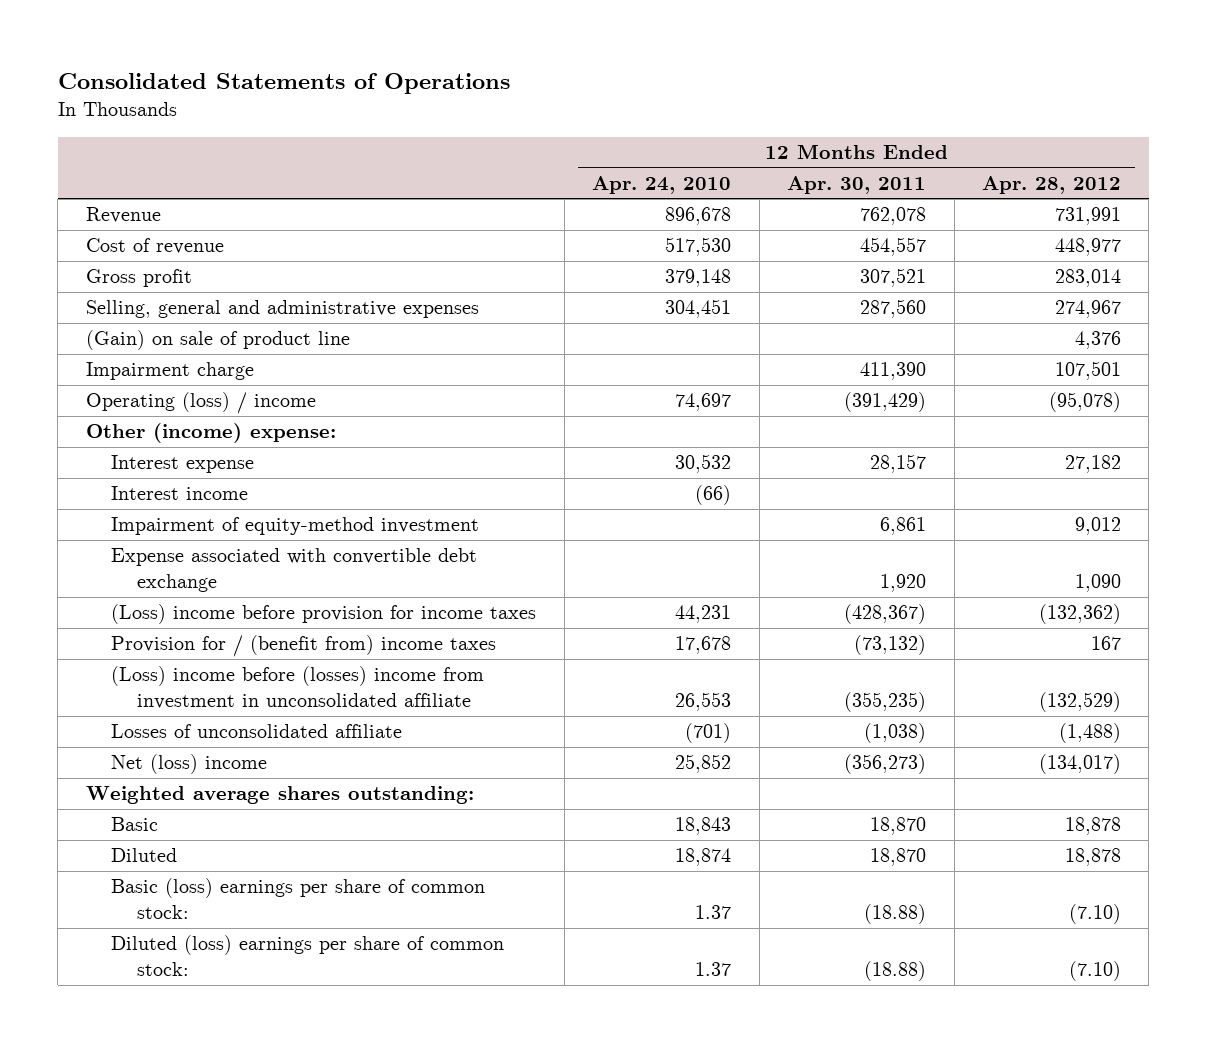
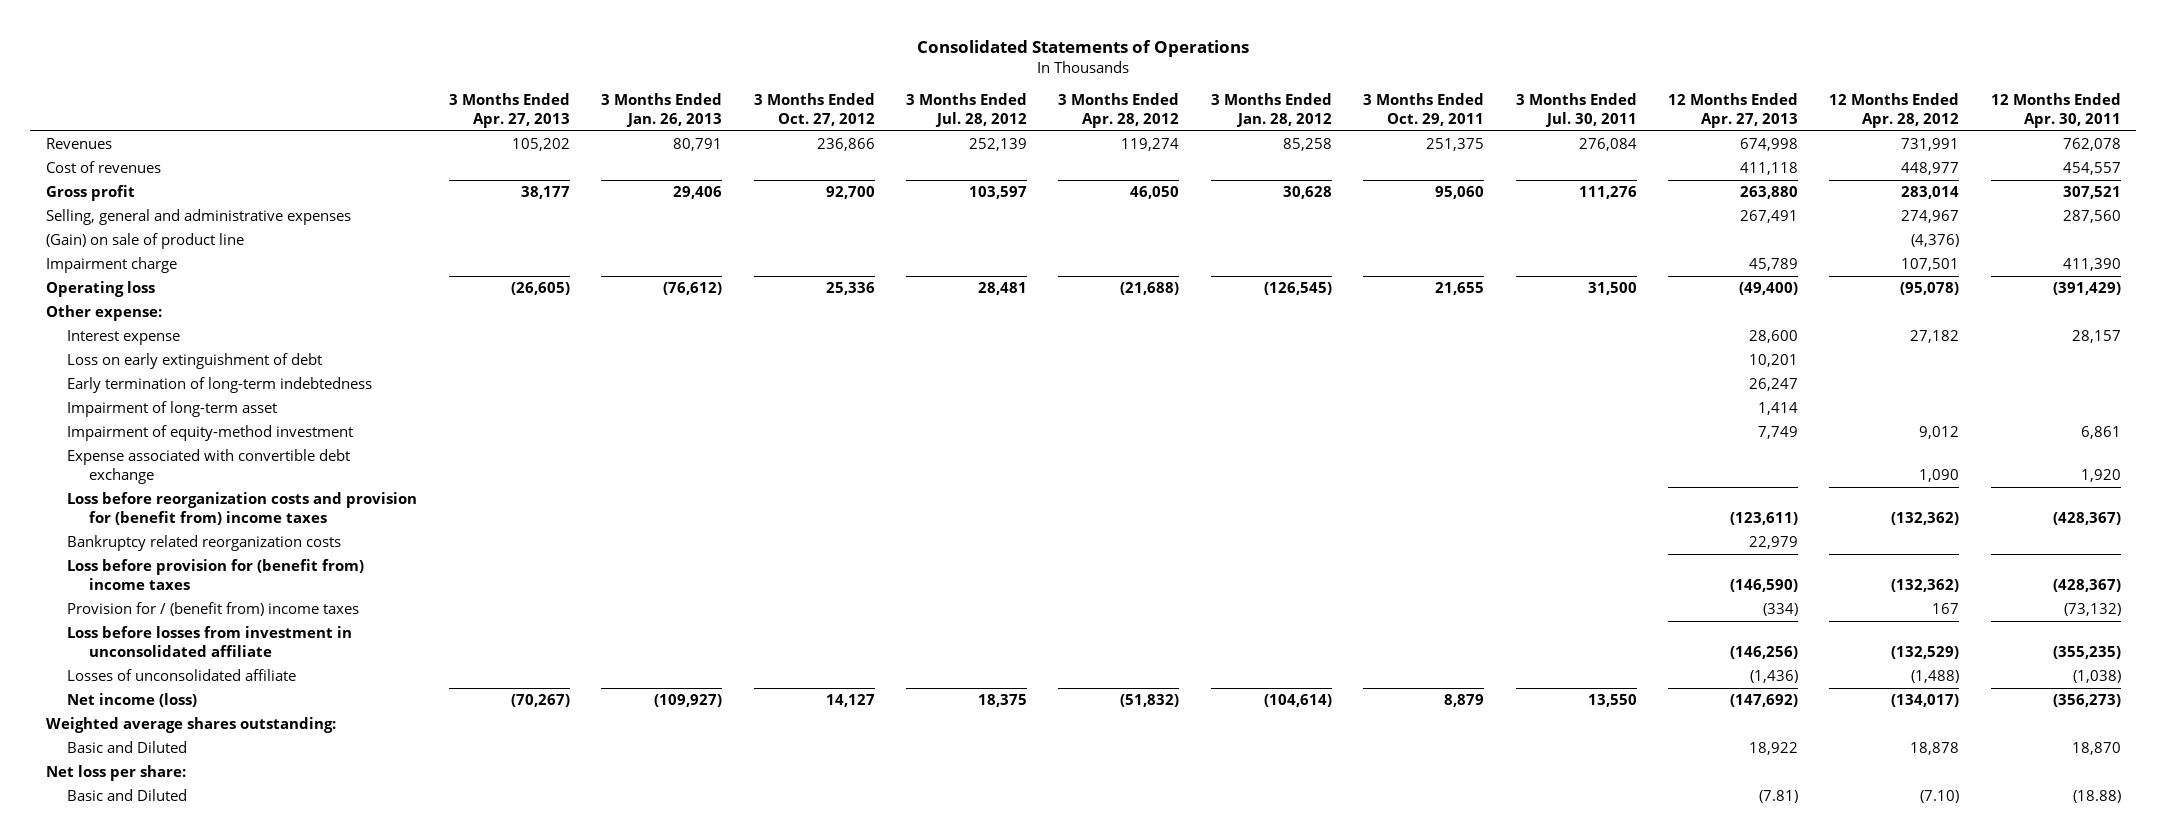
- | 12 Months Ended Apr. 24, 2010 | 12 Months Ended Apr. 30, 2011 | 12 Months Ended Apr. 28, 2012
+ | 3 Months Ended Apr. 27, 2013 | 3 Months Ended Jan. 26, 2013 | 3 Months Ended Oct. 27, 2012 | 3 Months Ended Jul. 28, 2012 | 3 Months Ended Apr. 28, 2012 | 3 Months Ended Jan. 28, 2012 | 3 Months Ended Oct. 29, 2011 | 3 Months Ended Jul. 30, 2011 | 12 Months Ended Apr. 27, 2013 | 12 Months Ended Apr. 28, 2012 | 12 Months Ended Apr. 30, 2011
- Revenue | 896,678 | 762,078 | 731,991
- Cost of revenue | 517,530 | 454,557 | 448,977
+ Revenues | 105,202 | 80,791 | 236,866 | 252,139 | 119,274 | 85,258 | 251,375 | 276,084 | 674,998 | 731,991 | 762,078
+ Cost of revenues | | | | | | | | | 411,118 | 448,977 | 454,557
- (Gain) on sale of product line | | | 4,376
+ (Gain) on sale of product line | | | | | | | | | | (4,376) |
- Operating (loss) / income | 74,697 | (391,429) | (95,078)
- Other (income) expense:
+ Operating loss | (26,605) | (76,612) | 25,336 | 28,481 | (21,688) | (126,545) | 21,655 | 31,500 | (49,400) | (95,078) | (391,429)
+ Other expense:
- Interest income | (66) | |
+ Loss on early extinguishment of debt | | | | | | | | | 10,201 | |
+ Early termination of long-term indebtedness | | | | | | | | | 26,247 | |
+ Impairment of long-term asset | | | | | | | | | 1,414 | |
- (Loss) income before provision for income taxes | 44,231 | (428,367) | (132,362)
+ Loss before reorganization costs and provision for (benefit from) income taxes | | | | | | | | | (123,611) | (132,362) | (428,367)
+ Bankruptcy related reorganization costs | | | | | | | | | 22,979 | |
+ Loss before provision for (benefit from) income taxes | | | | | | | | | (146,590) | (132,362) | (428,367)
- (Loss) income before (losses) income from investment in unconsolidated affiliate | 26,553 | (355,235) | (132,529)
+ Loss before losses from investment in unconsolidated affiliate | | | | | | | | | (146,256) | (132,529) | (355,235)
- Net (loss) income | 25,852 | (356,273) | (134,017)
+ Net income (loss) | (70,267) | (109,927) | 14,127 | 18,375 | (51,832) | (104,614) | 8,879 | 13,550 | (147,692) | (134,017) | (356,273)
- Basic | 18,843 | 18,870 | 18,878
- Diluted | 18,874 | 18,870 | 18,878
- Basic (loss) earnings per share of common stock: | 1.37 | (18.88) | (7.10)
- Diluted (loss) earnings per share of common stock: | 1.37 | (18.88) | (7.10)
+ Basic and Diluted | | | | | | | | | 18,922 | 18,878 | 18,870
+ Net loss per share:
+ Basic and Diluted | | | | | | | | | (7.81) | (7.10) | (18.88)

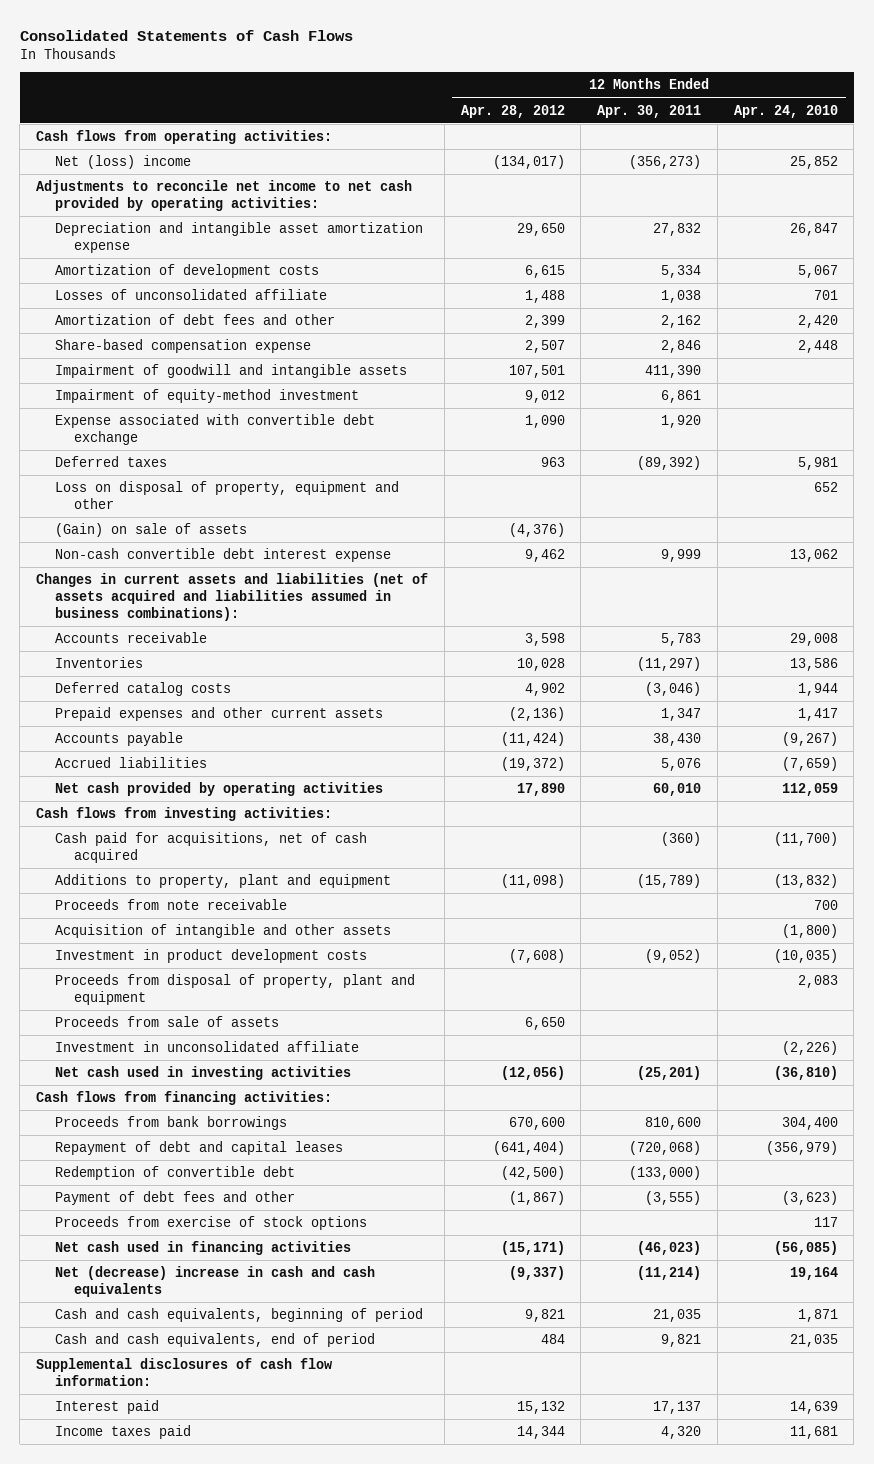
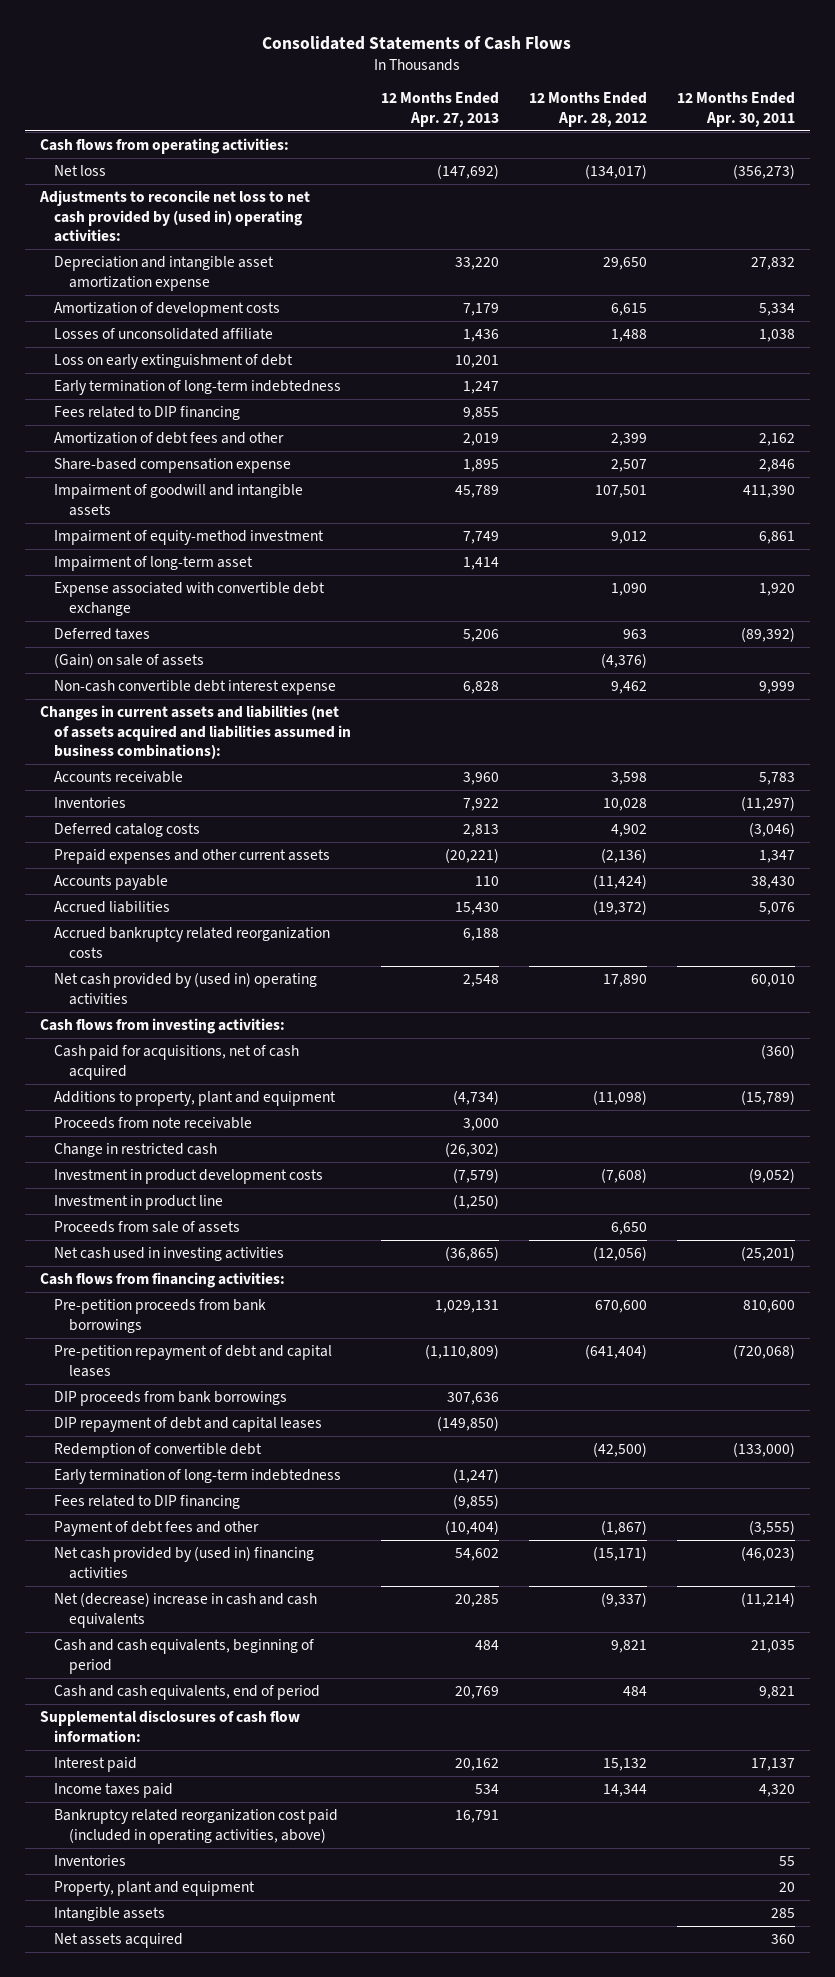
- | 12 Months Ended Apr. 28, 2012 | 12 Months Ended Apr. 30, 2011 | 12 Months Ended Apr. 24, 2010
+ | 12 Months Ended Apr. 27, 2013 | 12 Months Ended Apr. 28, 2012 | 12 Months Ended Apr. 30, 2011
- Net (loss) income | (134,017) | (356,273) | 25,852
- Adjustments to reconcile net income to net cash provided by operating activities:
+ Net loss | (147,692) | (134,017) | (356,273)
+ Adjustments to reconcile net loss to net cash provided by (used in) operating activities:
+ Loss on early extinguishment of debt | 10,201 | |
+ Early termination of long-term indebtedness | 1,247 | |
+ Fees related to DIP financing | 9,855 | |
+ Impairment of long-term asset | 1,414 | |
- Loss on disposal of property, equipment and other | | | 652
- Net cash provided by operating activities | 17,890 | 60,010 | 112,059
+ Accrued bankruptcy related reorganization costs | 6,188 | |
+ Net cash provided by (used in) operating activities | 2,548 | 17,890 | 60,010
- Acquisition of intangible and other assets | | | (1,800)
+ Change in restricted cash | (26,302) | |
- Proceeds from disposal of property, plant and equipment | | | 2,083
+ Investment in product line | (1,250) | |
- Investment in unconsolidated affiliate | | | (2,226)
- Proceeds from bank borrowings | 670,600 | 810,600 | 304,400
- Repayment of debt and capital leases | (641,404) | (720,068) | (356,979)
+ Pre-petition proceeds from bank borrowings | 1,029,131 | 670,600 | 810,600
+ Pre-petition repayment of debt and capital leases | (1,110,809) | (641,404) | (720,068)
+ DIP proceeds from bank borrowings | 307,636 | |
+ DIP repayment of debt and capital leases | (149,850) | |
+ Early termination of long-term indebtedness | (1,247) | |
+ Fees related to DIP financing | (9,855) | |
- Proceeds from exercise of stock options | | | 117
- Net cash used in financing activities | (15,171) | (46,023) | (56,085)
+ Net cash provided by (used in) financing activities | 54,602 | (15,171) | (46,023)
+ Bankruptcy related reorganization cost paid (included in operating activities, above) | 16,791 | |
+ Inventories | | | 55
+ Property, plant and equipment | | | 20
+ Intangible assets | | | 285
+ Net assets acquired | | | 360

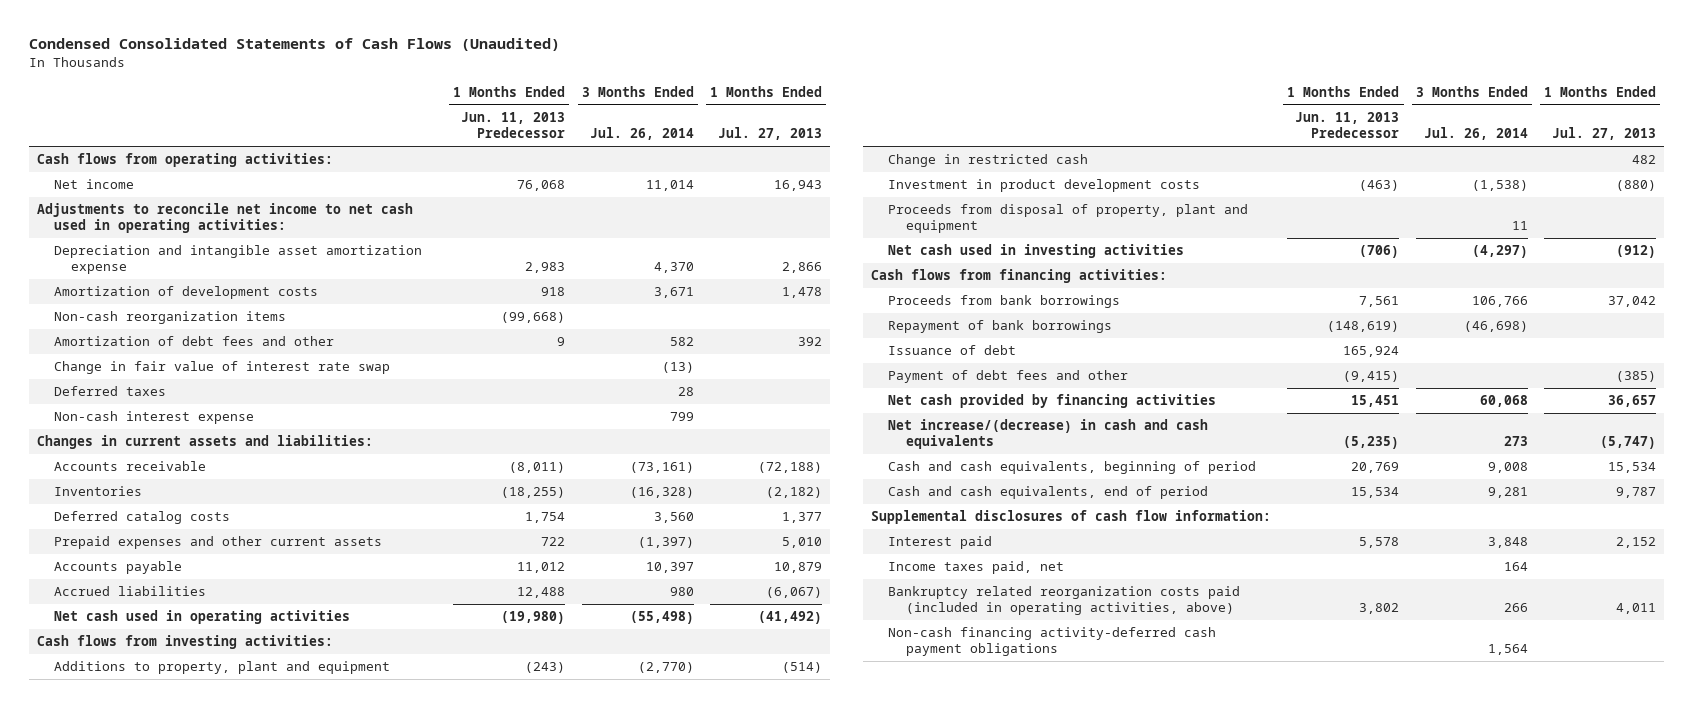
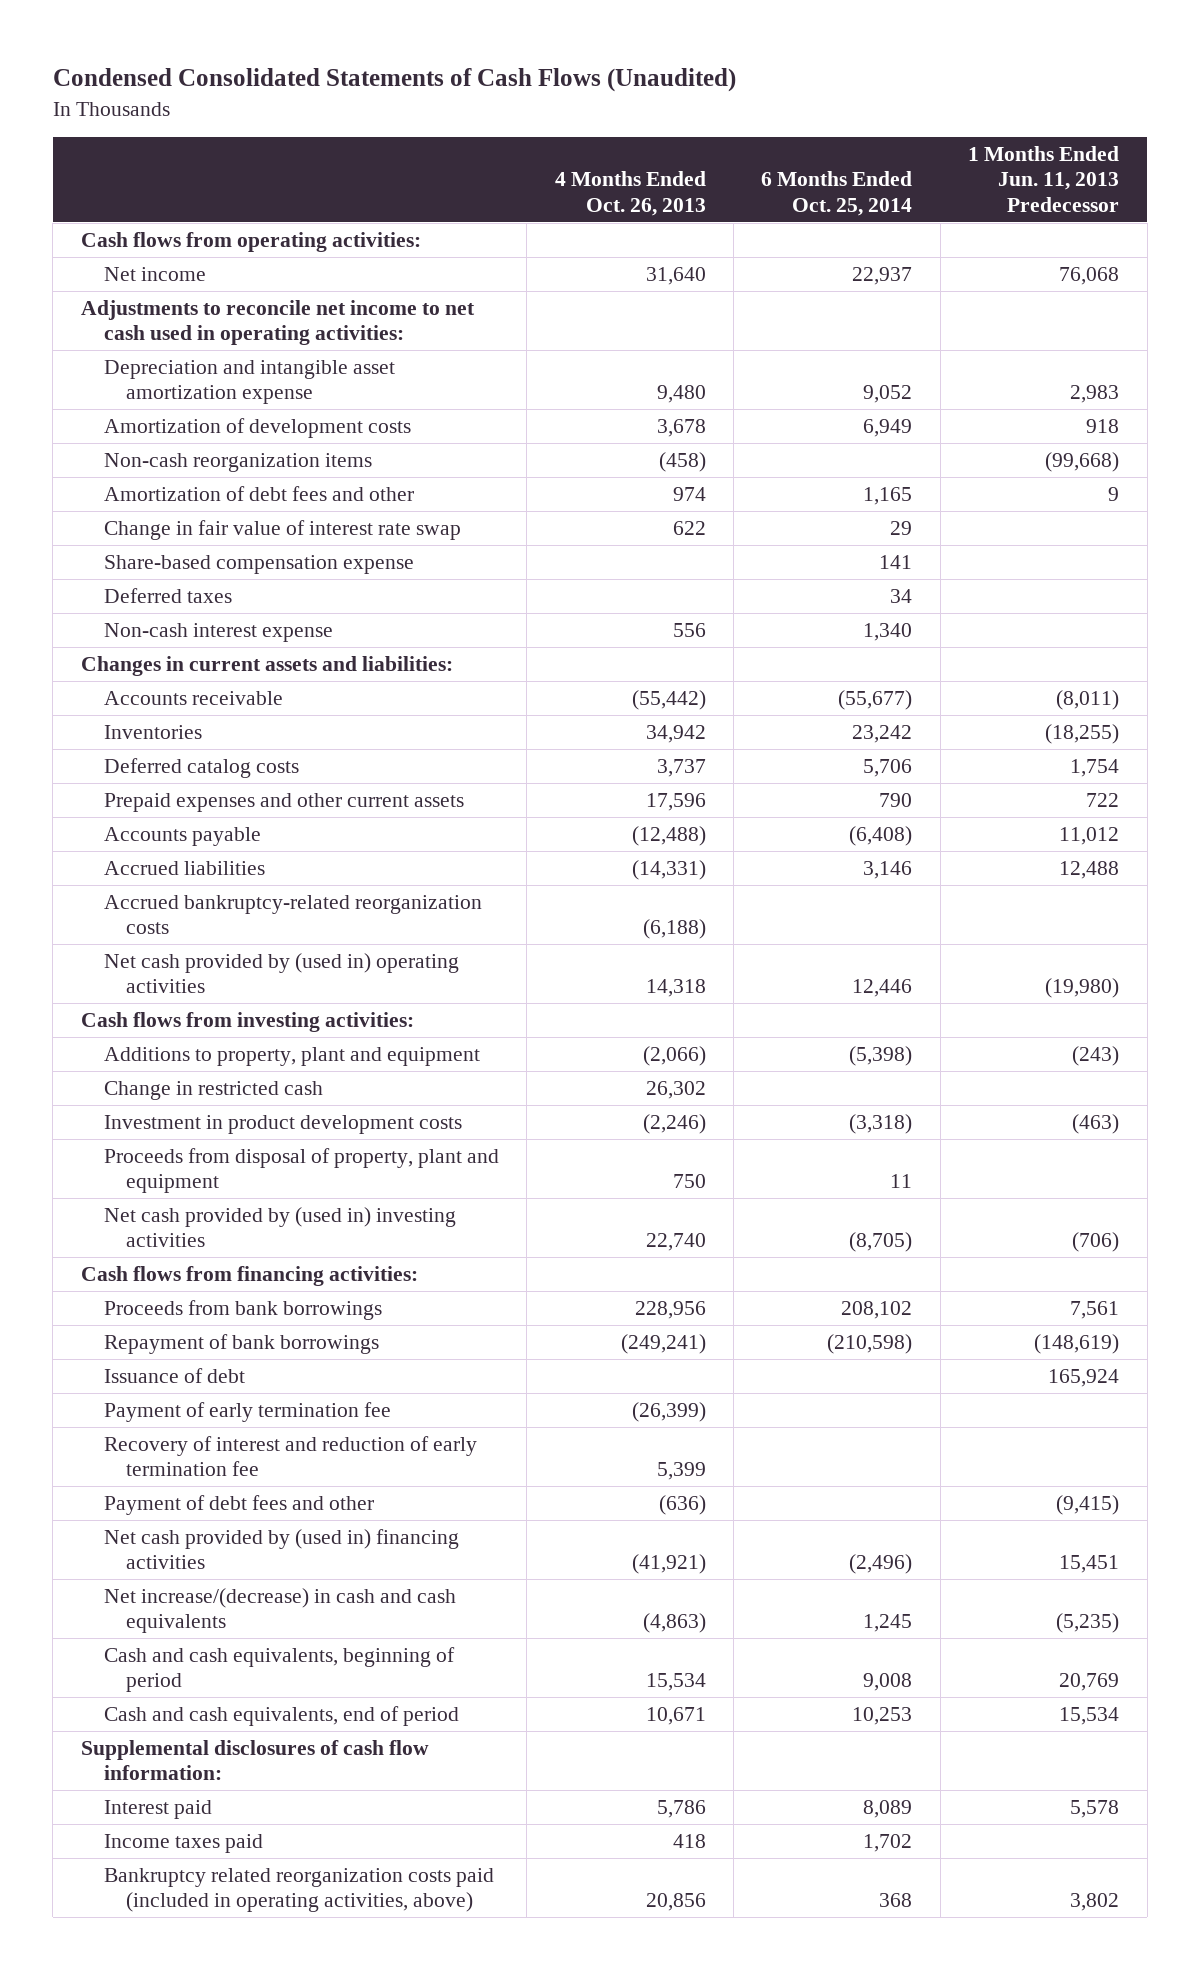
- | 1 Months Ended Jun. 11, 2013 Predecessor | 3 Months Ended Jul. 26, 2014 | 1 Months Ended Jul. 27, 2013
+ | 4 Months Ended Oct. 26, 2013 | 6 Months Ended Oct. 25, 2014 | 1 Months Ended Jun. 11, 2013 Predecessor
+ Share-based compensation expense | | 141 |
- Net cash used in operating activities | (19,980) | (55,498) | (41,492)
+ Accrued bankruptcy-related reorganization costs | (6,188) | |
+ Net cash provided by (used in) operating activities | 14,318 | 12,446 | (19,980)
- Net cash used in investing activities | (706) | (4,297) | (912)
+ Net cash provided by (used in) investing activities | 22,740 | (8,705) | (706)
+ Payment of early termination fee | (26,399) | |
+ Recovery of interest and reduction of early termination fee | 5,399 | |
- Net cash provided by financing activities | 15,451 | 60,068 | 36,657
+ Net cash provided by (used in) financing activities | (41,921) | (2,496) | 15,451
- Income taxes paid, net | | 164 |
+ Income taxes paid | 418 | 1,702 |
- Non-cash financing activity-deferred cash payment obligations | | 1,564 |

